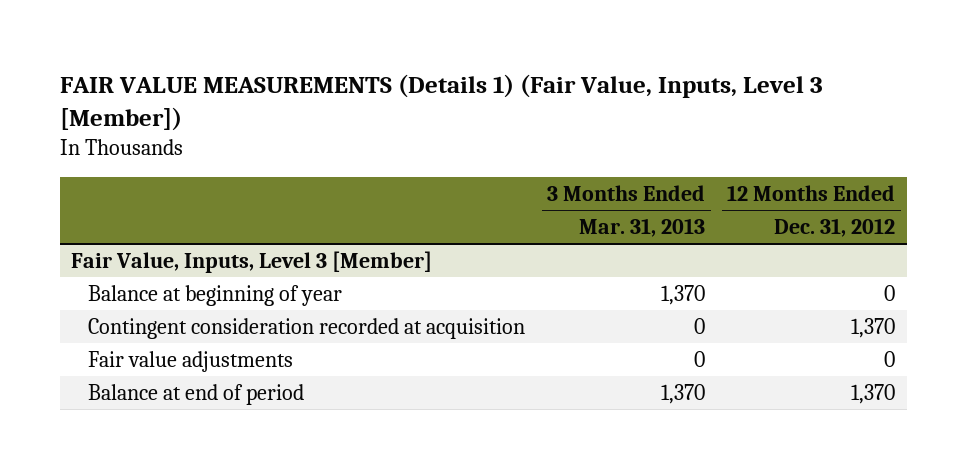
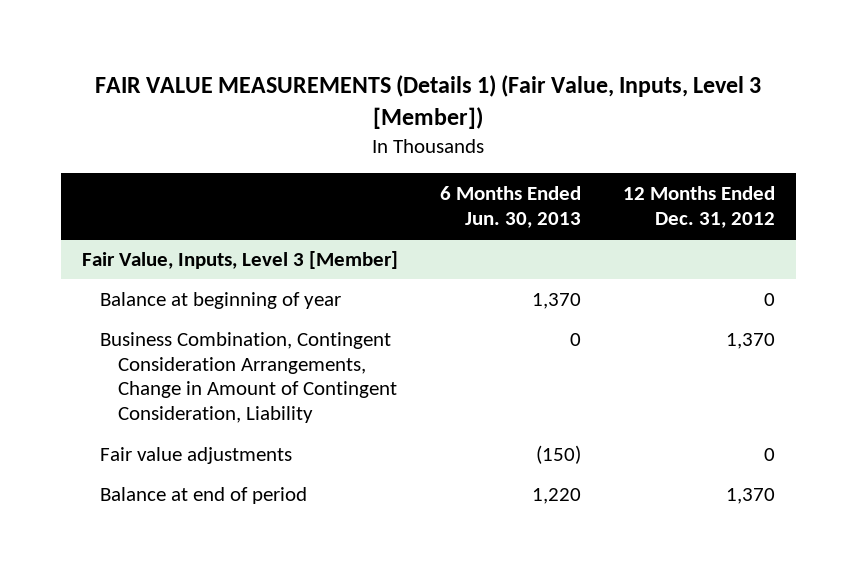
- | 3 Months Ended Mar. 31, 2013 | 12 Months Ended Dec. 31, 2012
+ | 6 Months Ended Jun. 30, 2013 | 12 Months Ended Dec. 31, 2012
@ Fair Value, Inputs, Level 3 [Member]
- Contingent consideration recorded at acquisition | 0 | 1,370
+ Business Combination, Contingent Consideration Arrangements, Change in Amount of Contingent Consideration, Liability | 0 | 1,370

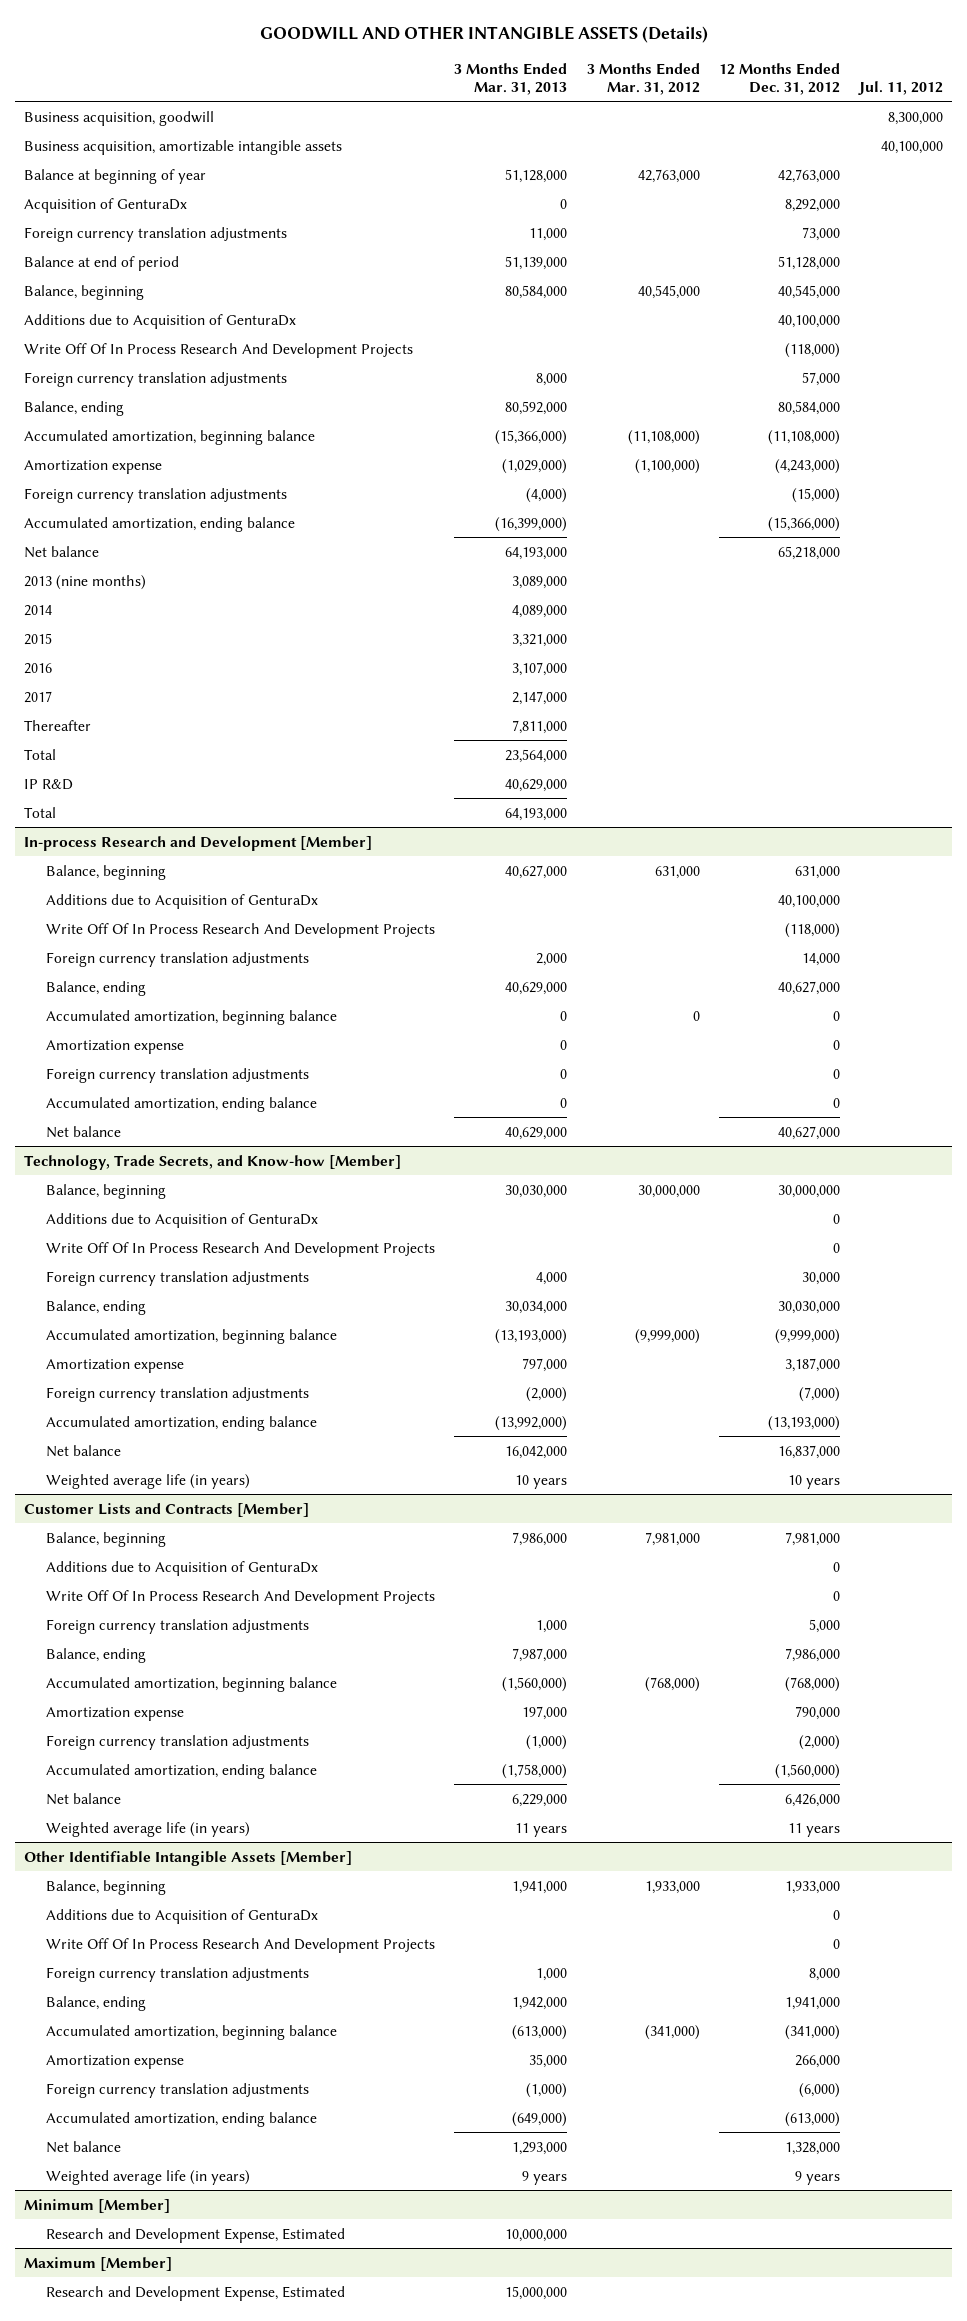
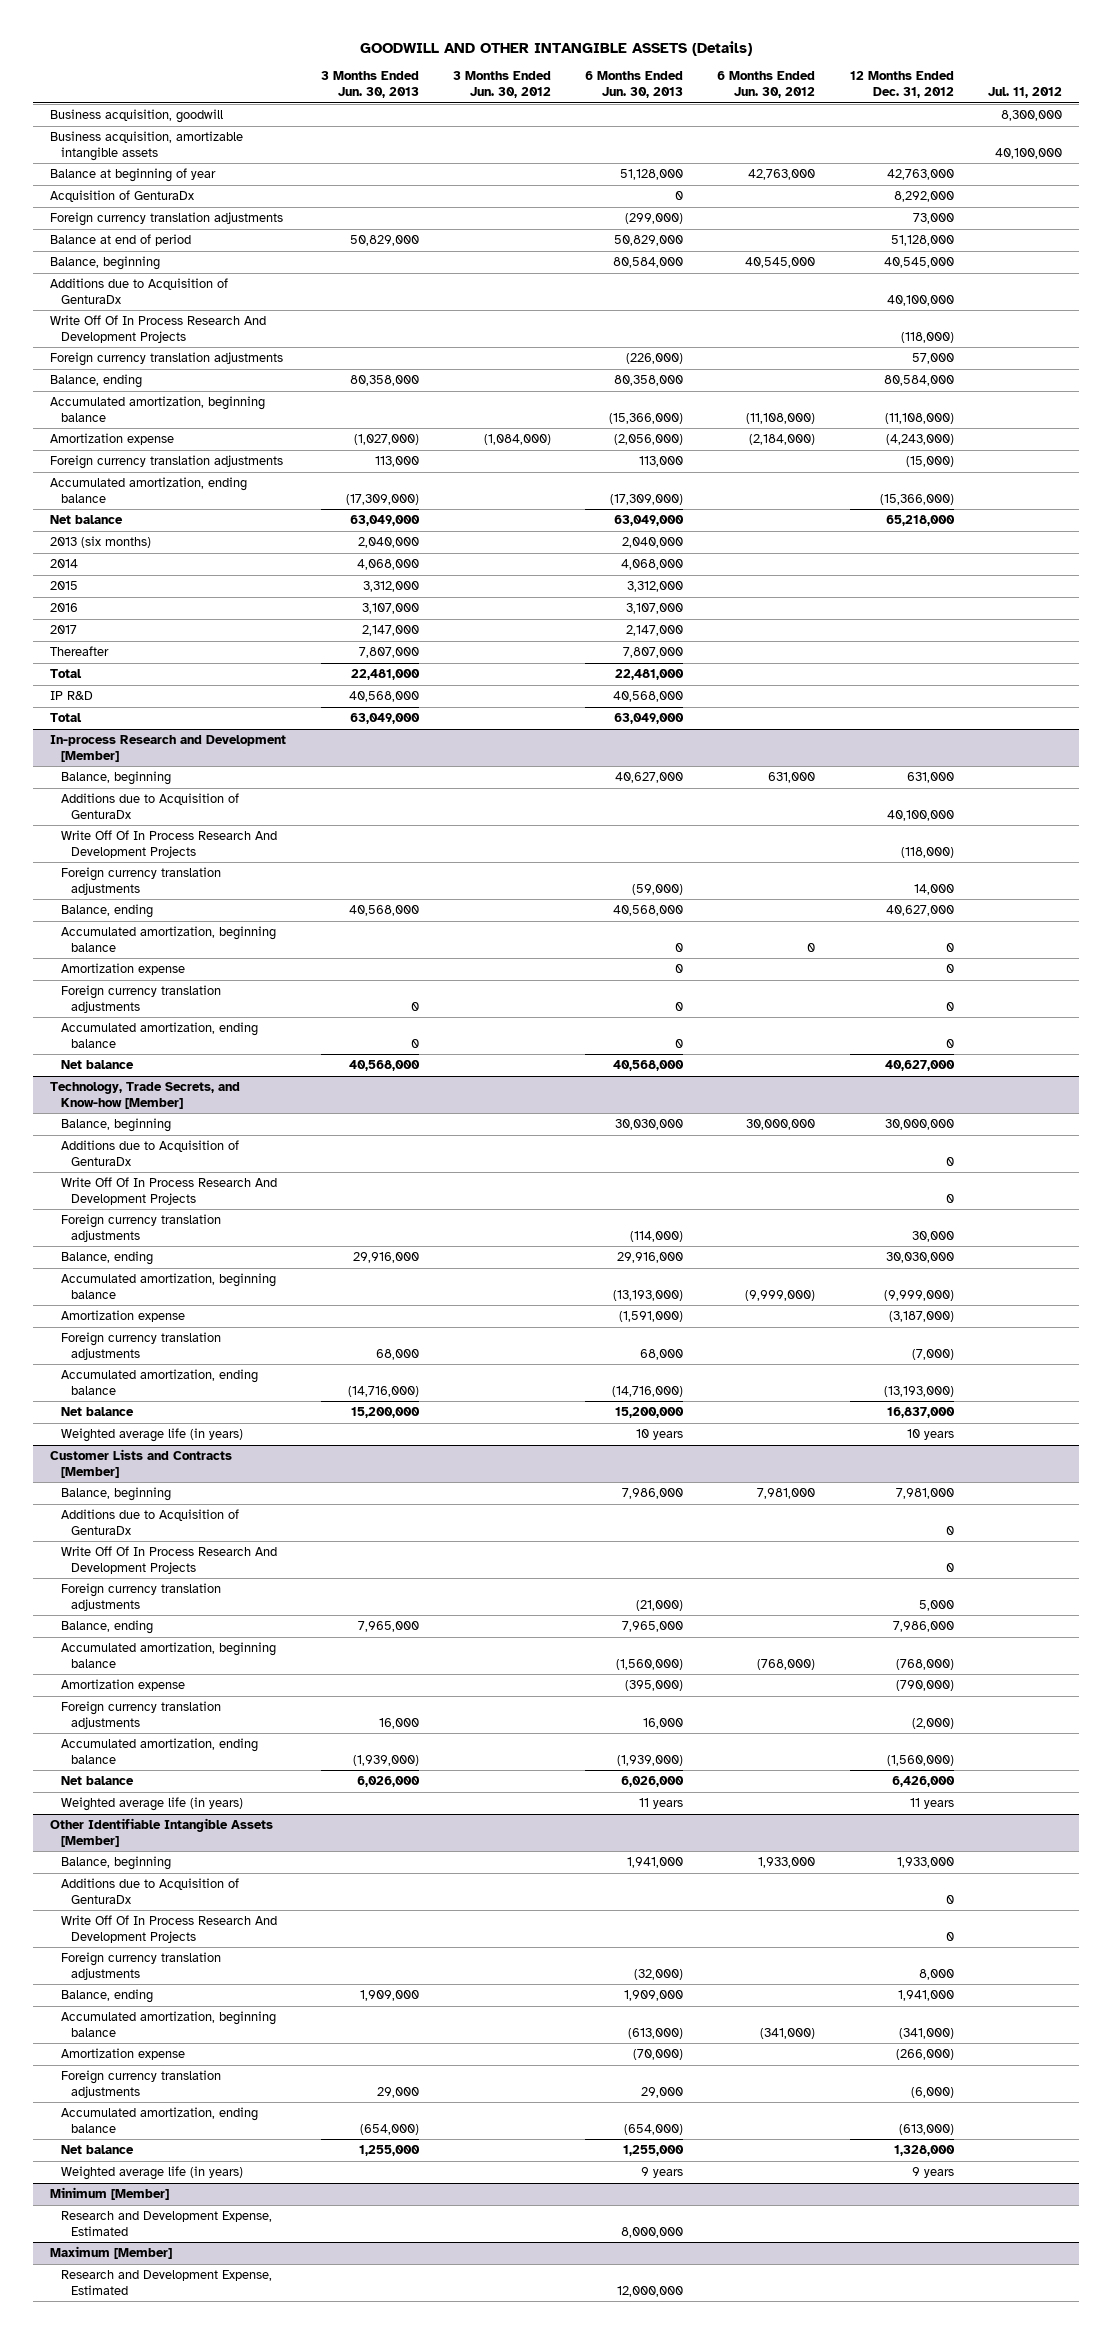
- | 3 Months Ended Mar. 31, 2013 | 3 Months Ended Mar. 31, 2012 | 12 Months Ended Dec. 31, 2012 | Jul. 11, 2012
+ | 3 Months Ended Jun. 30, 2013 | 3 Months Ended Jun. 30, 2012 | 6 Months Ended Jun. 30, 2013 | 6 Months Ended Jun. 30, 2012 | 12 Months Ended Dec. 31, 2012 | Jul. 11, 2012
- 2013 (nine months) | 3,089,000 | | |
+ 2013 (six months) | 2,040,000 | | 2,040,000 | | |
@ Technology, Trade Secrets, and Know-how [Member]
- Amortization expense | 797,000 | | 3,187,000 |
+ Amortization expense | | | (1,591,000) | | (3,187,000) |
@ Customer Lists and Contracts [Member]
- Amortization expense | 197,000 | | 790,000 |
+ Amortization expense | | | (395,000) | | (790,000) |
@ Other Identifiable Intangible Assets [Member]
- Amortization expense | 35,000 | | 266,000 |
+ Amortization expense | | | (70,000) | | (266,000) |

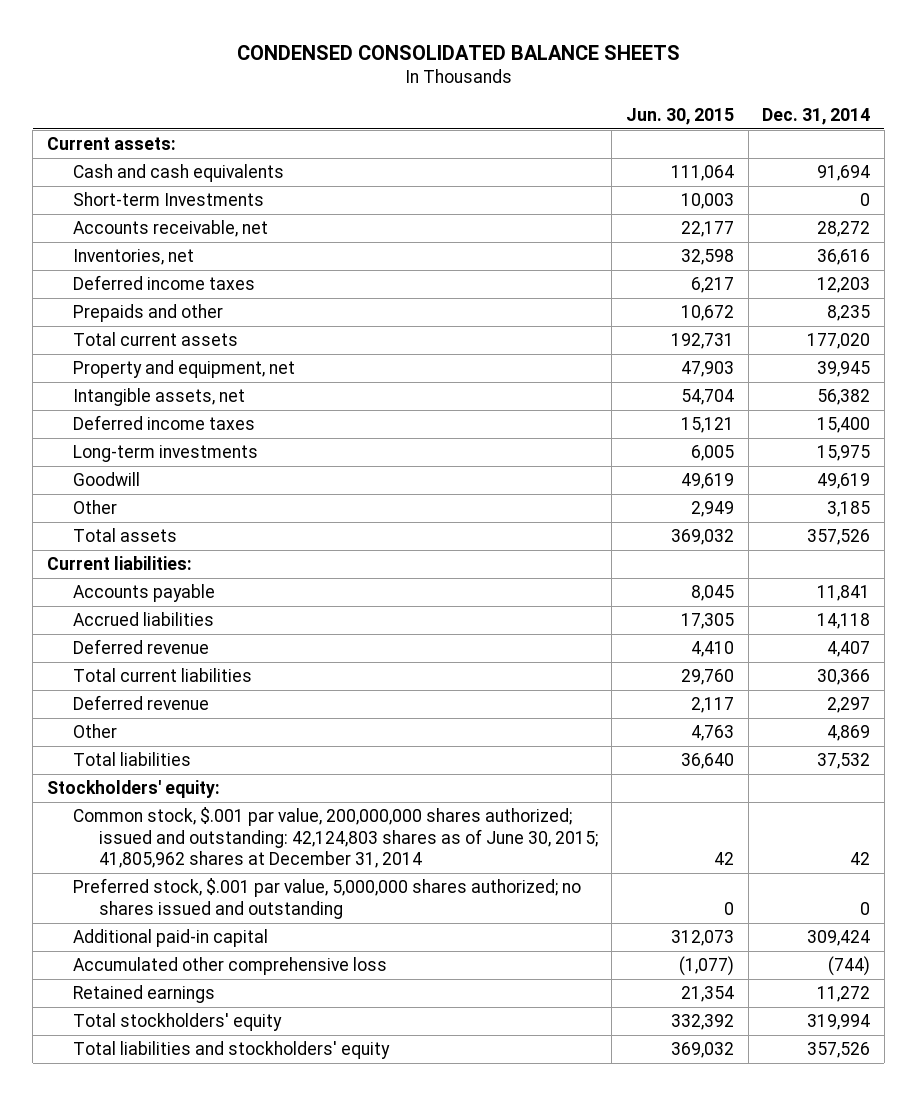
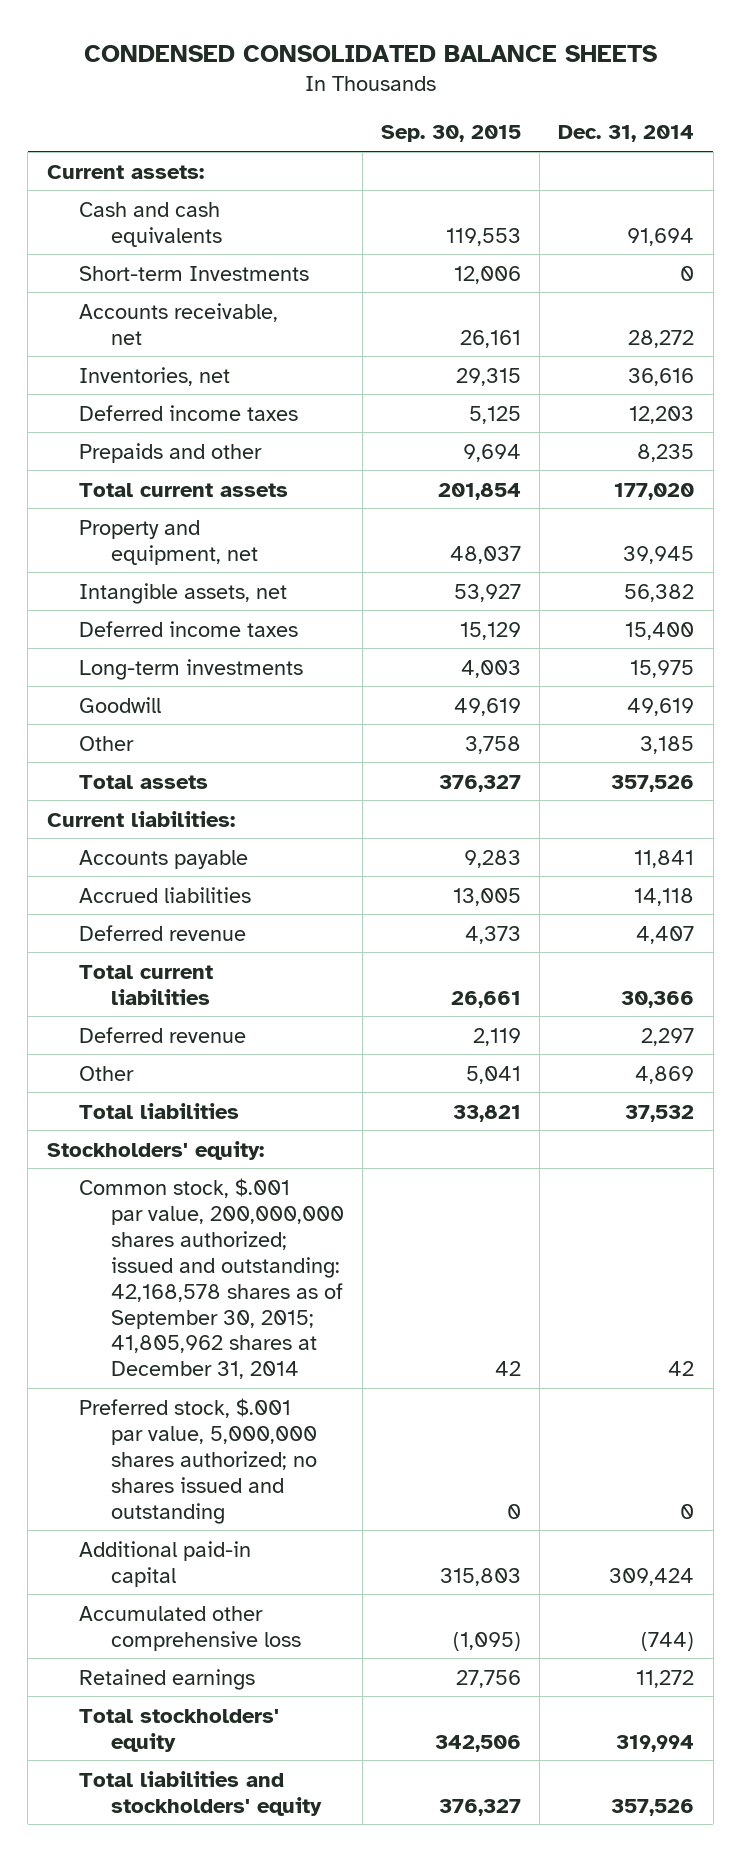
- | Jun. 30, 2015 | Dec. 31, 2014
+ | Sep. 30, 2015 | Dec. 31, 2014
- Common stock, $.001 par value, 200,000,000 shares authorized; issued and outstanding: 42,124,803 shares as of June 30, 2015; 41,805,962 shares at December 31, 2014 | 42 | 42
+ Common stock, $.001 par value, 200,000,000 shares authorized; issued and outstanding: 42,168,578 shares as of September 30, 2015; 41,805,962 shares at December 31, 2014 | 42 | 42

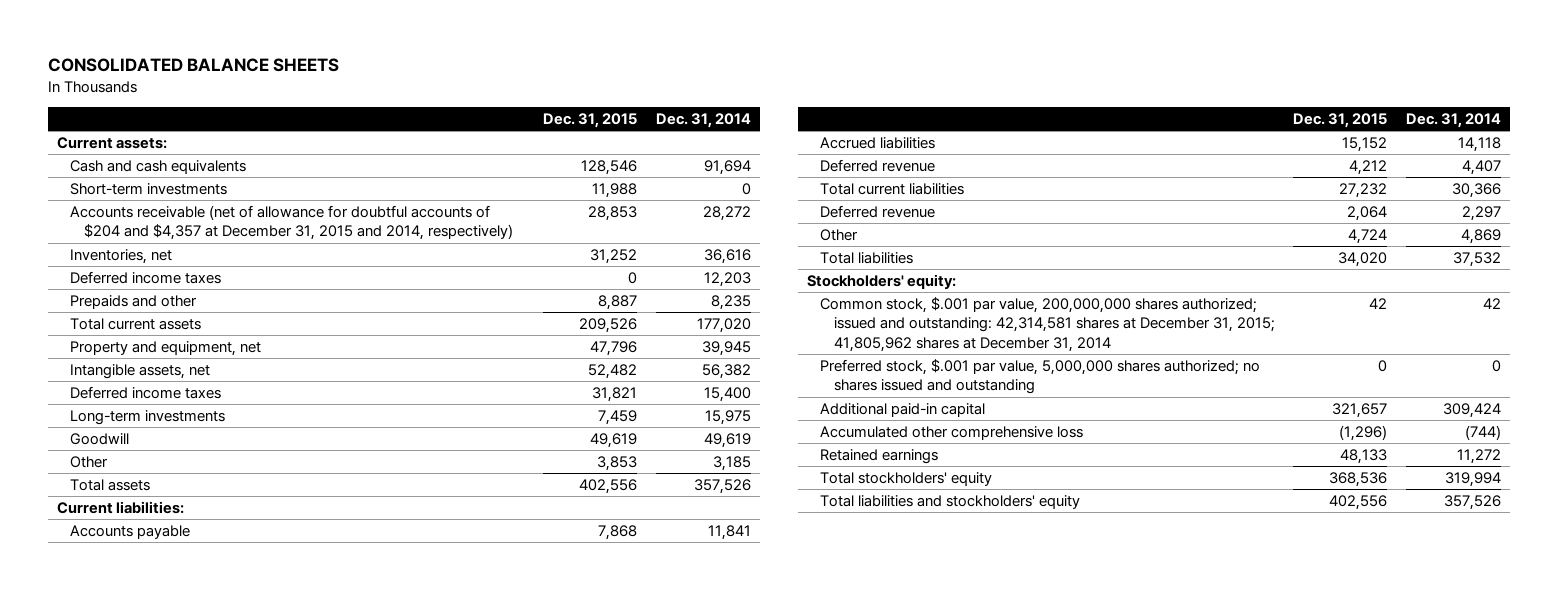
- CONDENSED CONSOLIDATED BALANCE SHEETS
+ CONSOLIDATED BALANCE SHEETS
- | Sep. 30, 2015 | Dec. 31, 2014
+ | Dec. 31, 2015 | Dec. 31, 2014
- Short-term Investments | 12,006 | 0
- Accounts receivable, net | 26,161 | 28,272
+ Short-term investments | 11,988 | 0
+ Accounts receivable (net of allowance for doubtful accounts of $204 and $4,357 at December 31, 2015 and 2014, respectively) | 28,853 | 28,272
- Common stock, $.001 par value, 200,000,000 shares authorized; issued and outstanding: 42,168,578 shares as of September 30, 2015; 41,805,962 shares at December 31, 2014 | 42 | 42
+ Common stock, $.001 par value, 200,000,000 shares authorized; issued and outstanding: 42,314,581 shares at December 31, 2015; 41,805,962 shares at December 31, 2014 | 42 | 42

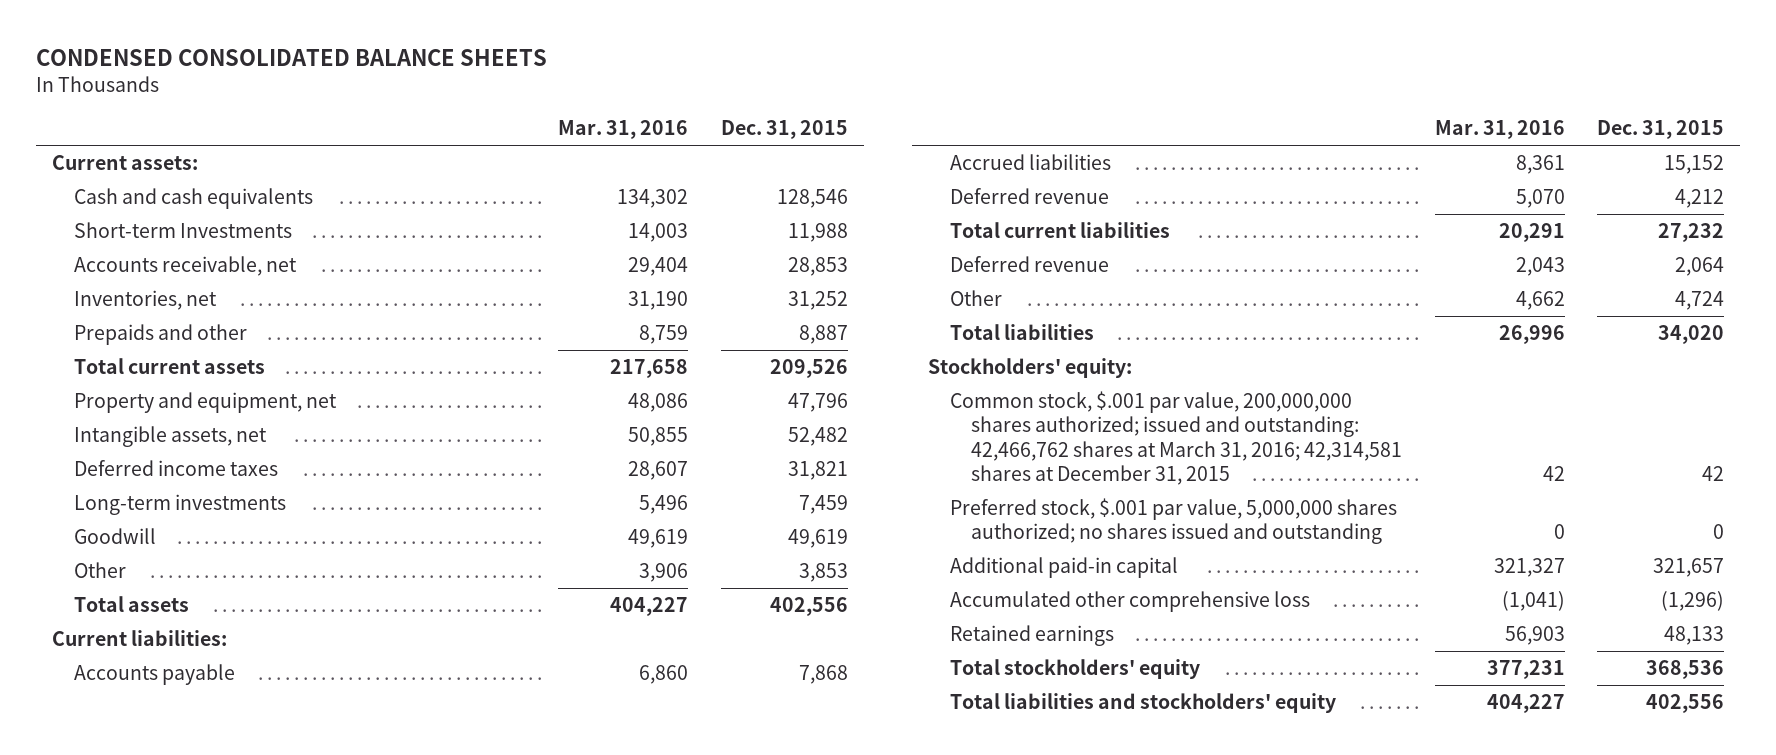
- CONSOLIDATED BALANCE SHEETS
+ CONDENSED CONSOLIDATED BALANCE SHEETS
- | Dec. 31, 2015 | Dec. 31, 2014
+ | Mar. 31, 2016 | Dec. 31, 2015
- Short-term investments | 11,988 | 0
- Accounts receivable (net of allowance for doubtful accounts of $204 and $4,357 at December 31, 2015 and 2014, respectively) | 28,853 | 28,272
+ Short-term Investments | 14,003 | 11,988
+ Accounts receivable, net | 29,404 | 28,853
- Deferred income taxes | 0 | 12,203
- Common stock, $.001 par value, 200,000,000 shares authorized; issued and outstanding: 42,314,581 shares at December 31, 2015; 41,805,962 shares at December 31, 2014 | 42 | 42
+ Common stock, $.001 par value, 200,000,000 shares authorized; issued and outstanding: 42,466,762 shares at March 31, 2016; 42,314,581 shares at December 31, 2015 | 42 | 42

